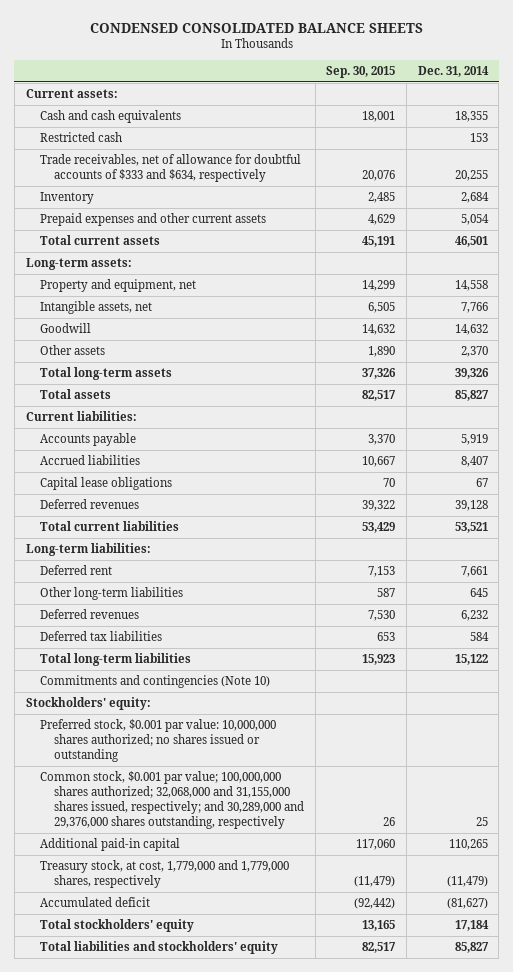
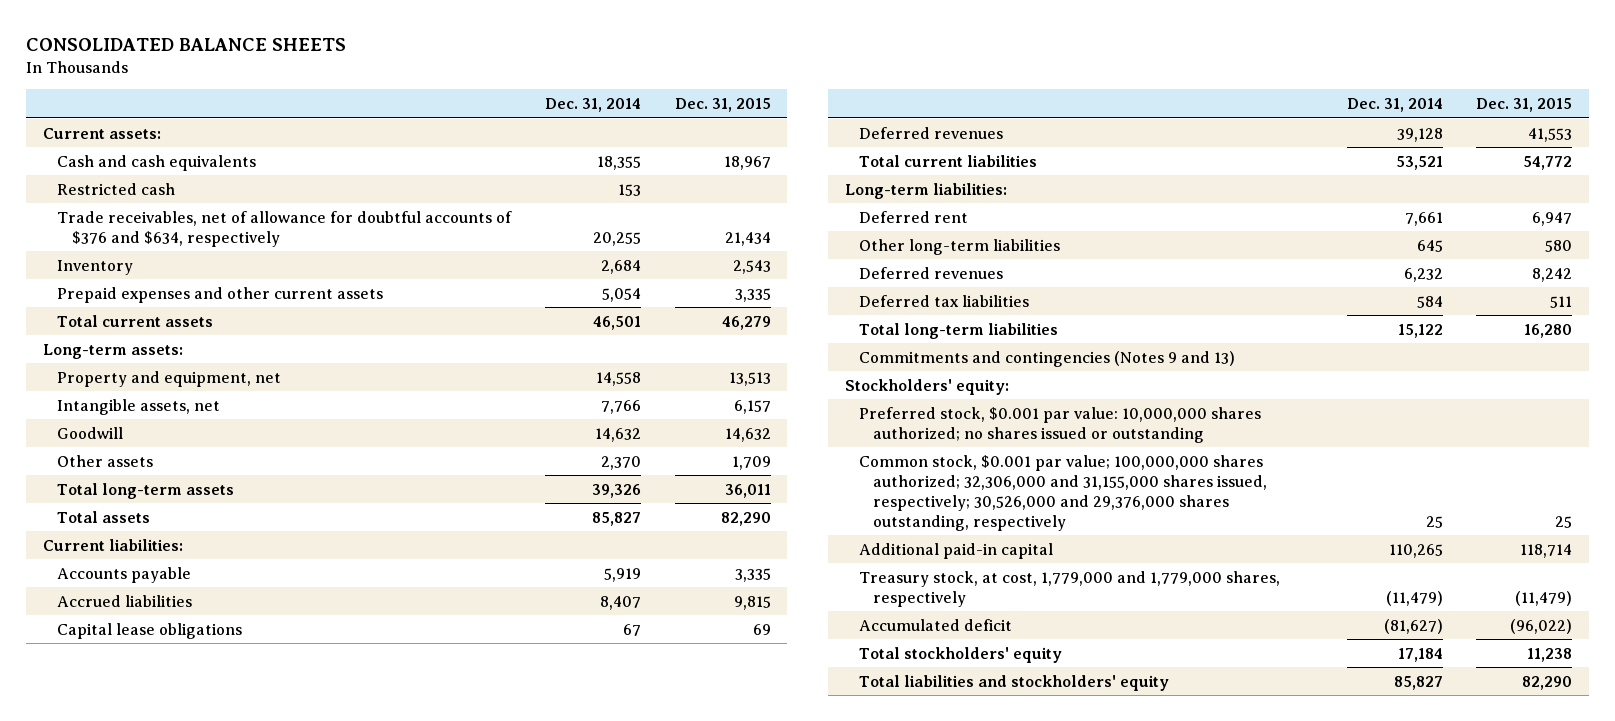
- CONDENSED CONSOLIDATED BALANCE SHEETS
+ CONSOLIDATED BALANCE SHEETS
- | Sep. 30, 2015 | Dec. 31, 2014
+ | Dec. 31, 2014 | Dec. 31, 2015
- Trade receivables, net of allowance for doubtful accounts of $333 and $634, respectively | 20,076 | 20,255
+ Trade receivables, net of allowance for doubtful accounts of $376 and $634, respectively | 20,255 | 21,434
- Commitments and contingencies (Note 10)
+ Commitments and contingencies (Notes 9 and 13)
- Common stock, $0.001 par value; 100,000,000 shares authorized; 32,068,000 and 31,155,000 shares issued, respectively; and 30,289,000 and 29,376,000 shares outstanding, respectively | 26 | 25
+ Common stock, $0.001 par value; 100,000,000 shares authorized; 32,306,000 and 31,155,000 shares issued, respectively; 30,526,000 and 29,376,000 shares outstanding, respectively | 25 | 25

